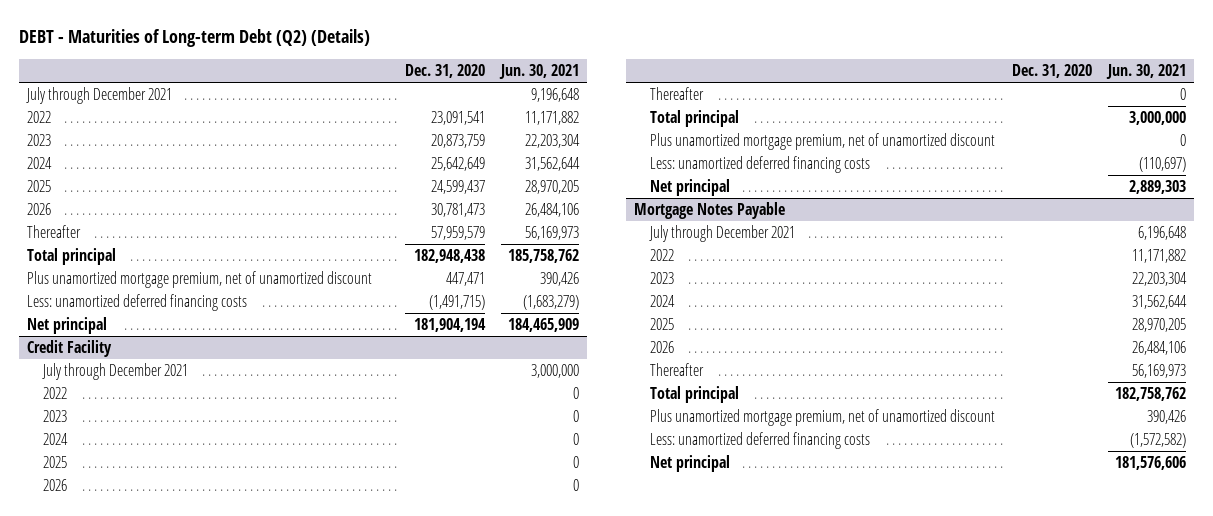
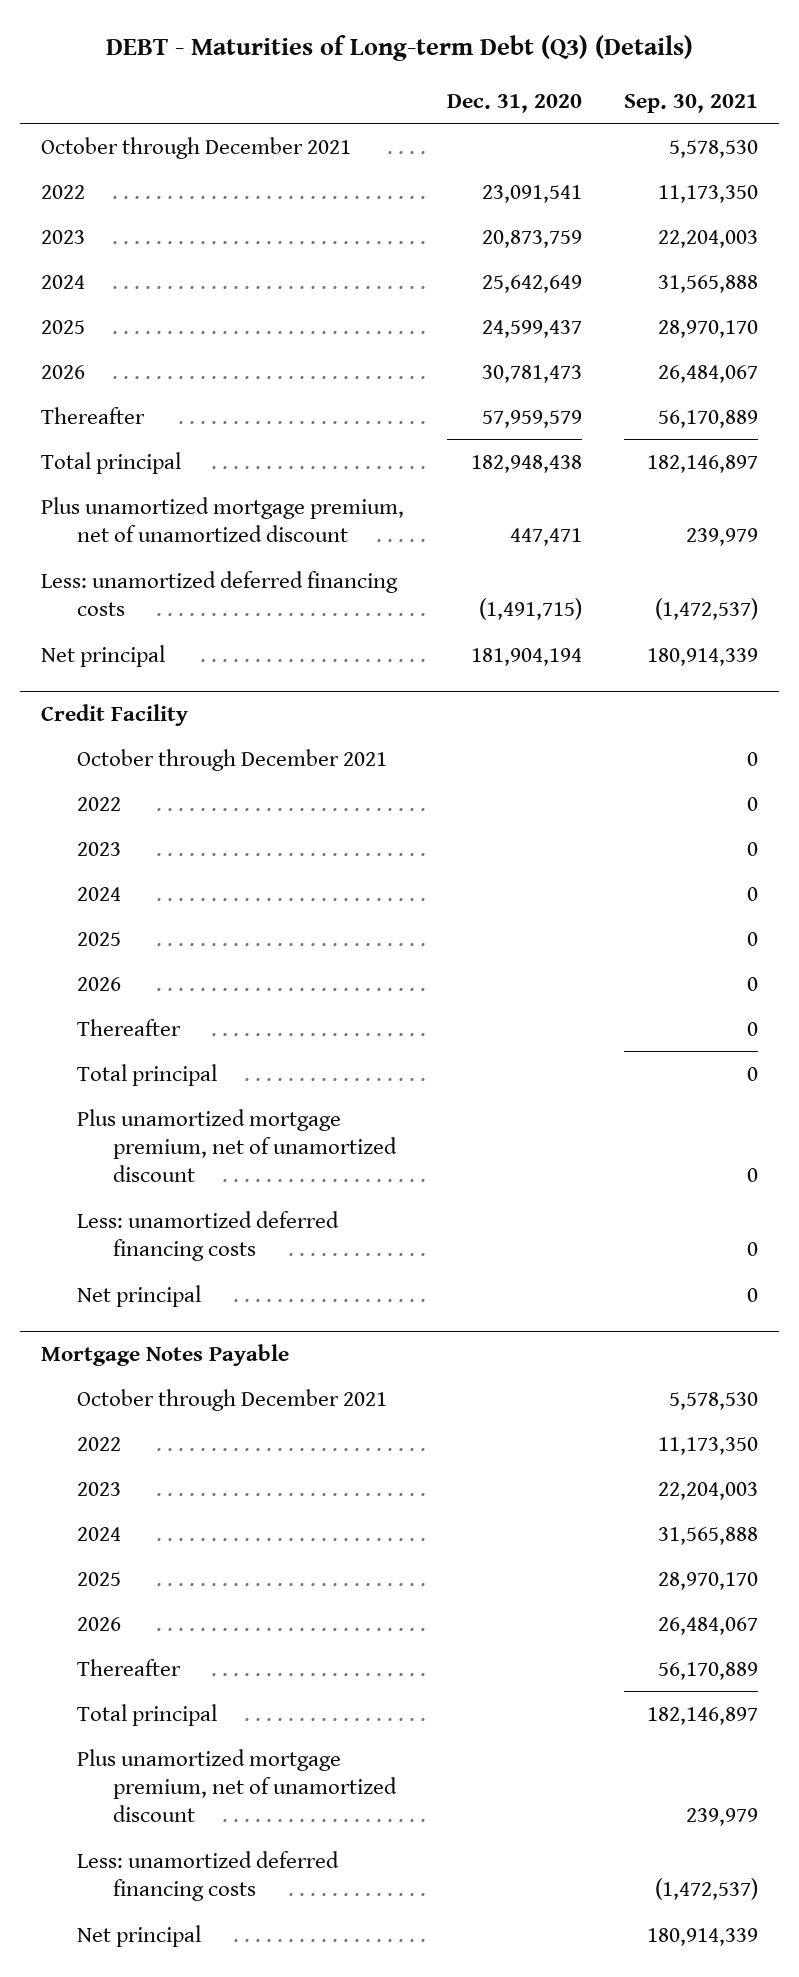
- DEBT - Maturities of Long-term Debt (Q2) (Details)
+ DEBT - Maturities of Long-term Debt (Q3) (Details)
- | Dec. 31, 2020 | Jun. 30, 2021
+ | Dec. 31, 2020 | Sep. 30, 2021
- July through December 2021 | | 9,196,648
+ October through December 2021 | | 5,578,530
@ Credit Facility
- July through December 2021 | | 3,000,000
+ October through December 2021 | | 0
@ Mortgage Notes Payable
- July through December 2021 | | 6,196,648
+ October through December 2021 | | 5,578,530

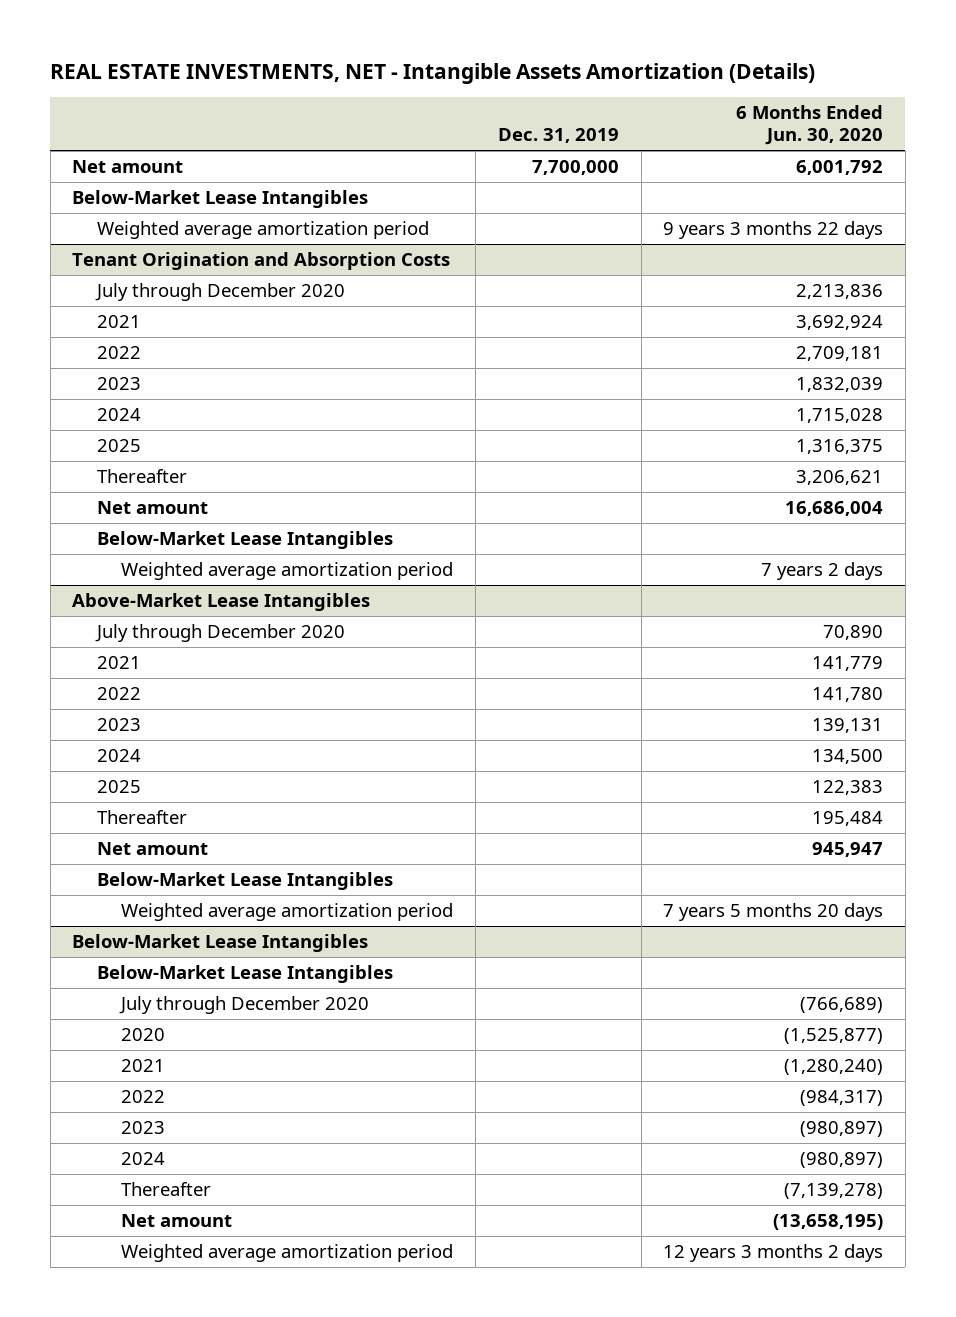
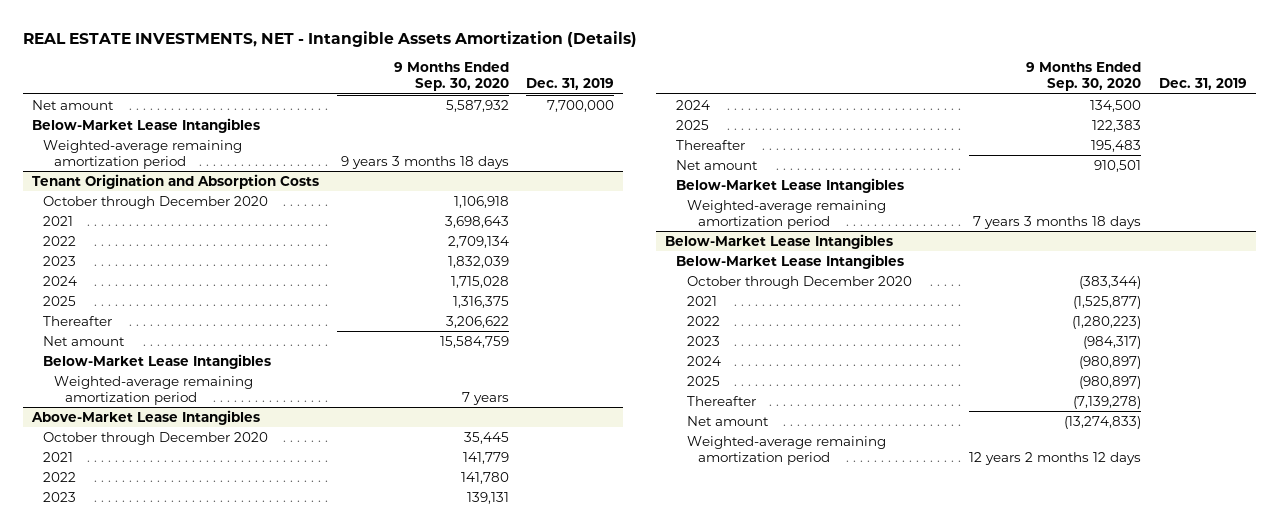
- | Dec. 31, 2019 | 6 Months Ended Jun. 30, 2020
+ | 9 Months Ended Sep. 30, 2020 | Dec. 31, 2019
- Weighted average amortization period | | 9 years 3 months 22 days
+ Weighted-average remaining amortization period | 9 years 3 months 18 days |
@ Tenant Origination and Absorption Costs
- July through December 2020 | | 2,213,836
+ October through December 2020 | 1,106,918 |
- Weighted average amortization period | | 7 years 2 days
+ Weighted-average remaining amortization period | 7 years |
@ Above-Market Lease Intangibles
- July through December 2020 | | 70,890
+ October through December 2020 | 35,445 |
- Weighted average amortization period | | 7 years 5 months 20 days
+ Weighted-average remaining amortization period | 7 years 3 months 18 days |
@ Below-Market Lease Intangibles
- July through December 2020 | | (766,689)
- 2020 | | (1,525,877)
+ October through December 2020 | (383,344) |
+ 2025 | (980,897) |
- Weighted average amortization period | | 12 years 3 months 2 days
+ Weighted-average remaining amortization period | 12 years 2 months 12 days |

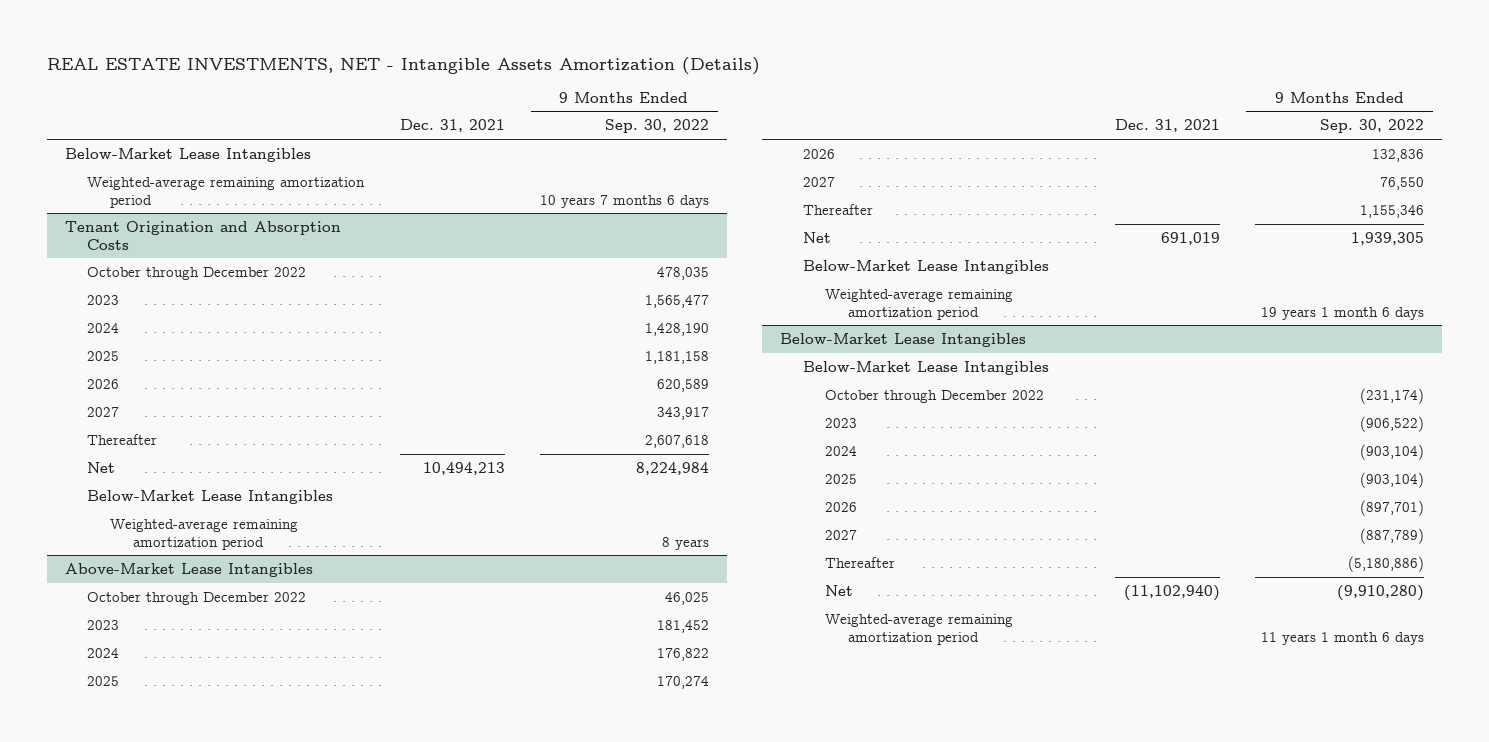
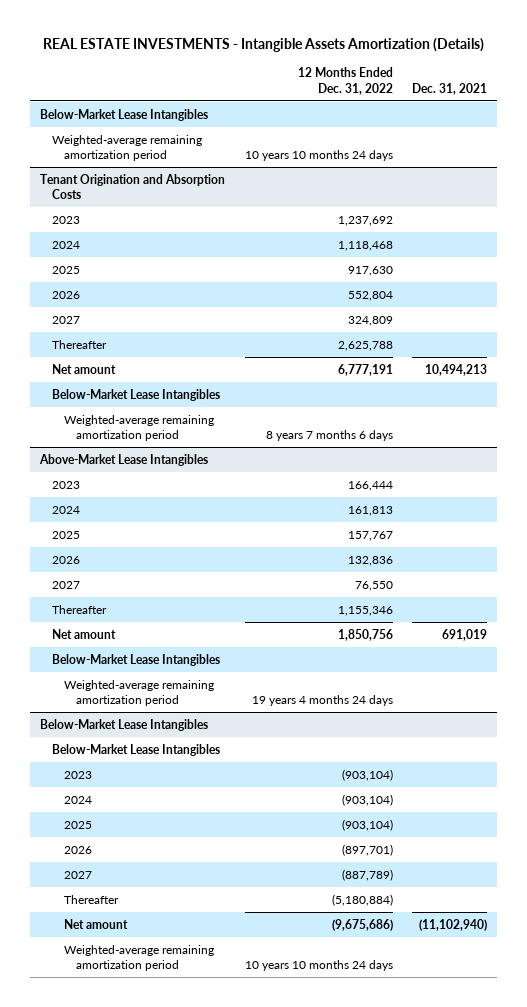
- REAL ESTATE INVESTMENTS, NET - Intangible Assets Amortization (Details)
+ REAL ESTATE INVESTMENTS - Intangible Assets Amortization (Details)
- | Dec. 31, 2021 | 9 Months Ended Sep. 30, 2022
+ | 12 Months Ended Dec. 31, 2022 | Dec. 31, 2021
@ Tenant Origination and Absorption Costs
- October through December 2022 | | 478,035
- Net | 10,494,213 | 8,224,984
+ Net amount | 6,777,191 | 10,494,213
@ Above-Market Lease Intangibles
- October through December 2022 | | 46,025
- Net | 691,019 | 1,939,305
+ Net amount | 1,850,756 | 691,019
@ Below-Market Lease Intangibles
- October through December 2022 | | (231,174)
- Net | (11,102,940) | (9,910,280)
+ Net amount | (9,675,686) | (11,102,940)

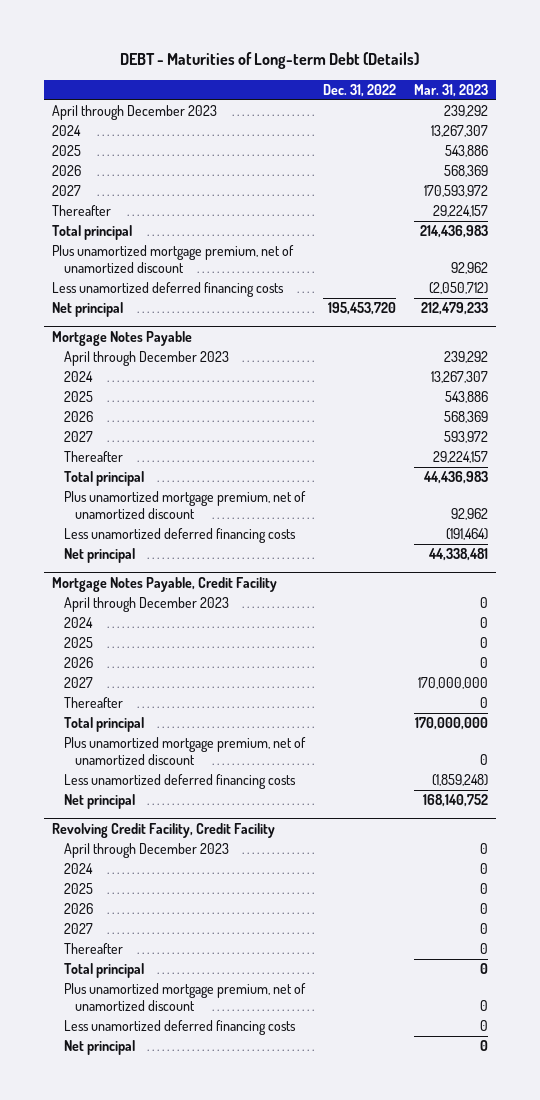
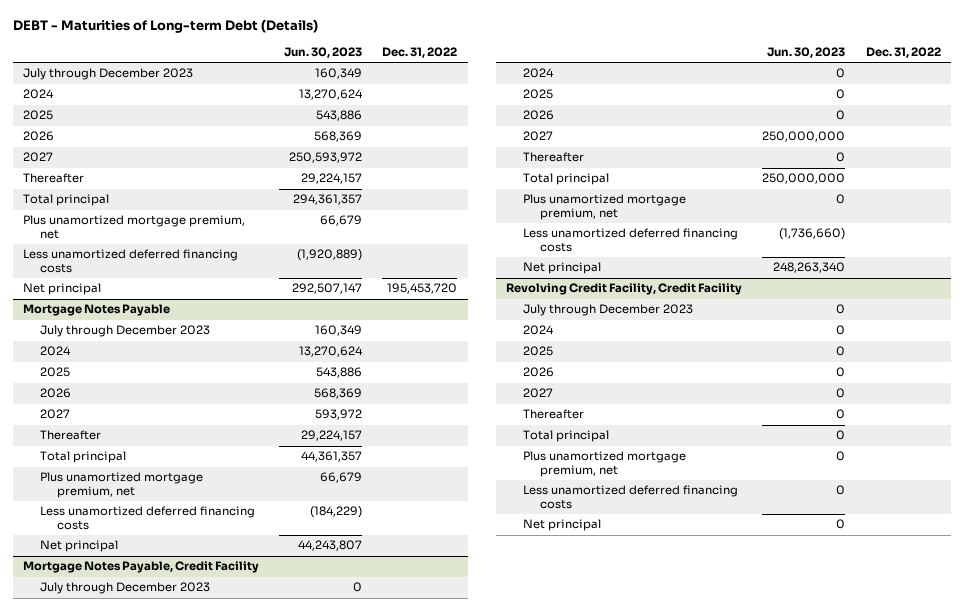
- | Dec. 31, 2022 | Mar. 31, 2023
+ | Jun. 30, 2023 | Dec. 31, 2022
- April through December 2023 | | 239,292
+ July through December 2023 | 160,349 |
- Plus unamortized mortgage premium, net of unamortized discount | | 92,962
+ Plus unamortized mortgage premium, net | 66,679 |
@ Mortgage Notes Payable
- April through December 2023 | | 239,292
+ July through December 2023 | 160,349 |
- Plus unamortized mortgage premium, net of unamortized discount | | 92,962
+ Plus unamortized mortgage premium, net | 66,679 |
@ Mortgage Notes Payable, Credit Facility
- April through December 2023 | | 0
+ July through December 2023 | 0 |
- Plus unamortized mortgage premium, net of unamortized discount | | 0
+ Plus unamortized mortgage premium, net | 0 |
@ Revolving Credit Facility, Credit Facility
- April through December 2023 | | 0
+ July through December 2023 | 0 |
- Plus unamortized mortgage premium, net of unamortized discount | | 0
+ Plus unamortized mortgage premium, net | 0 |

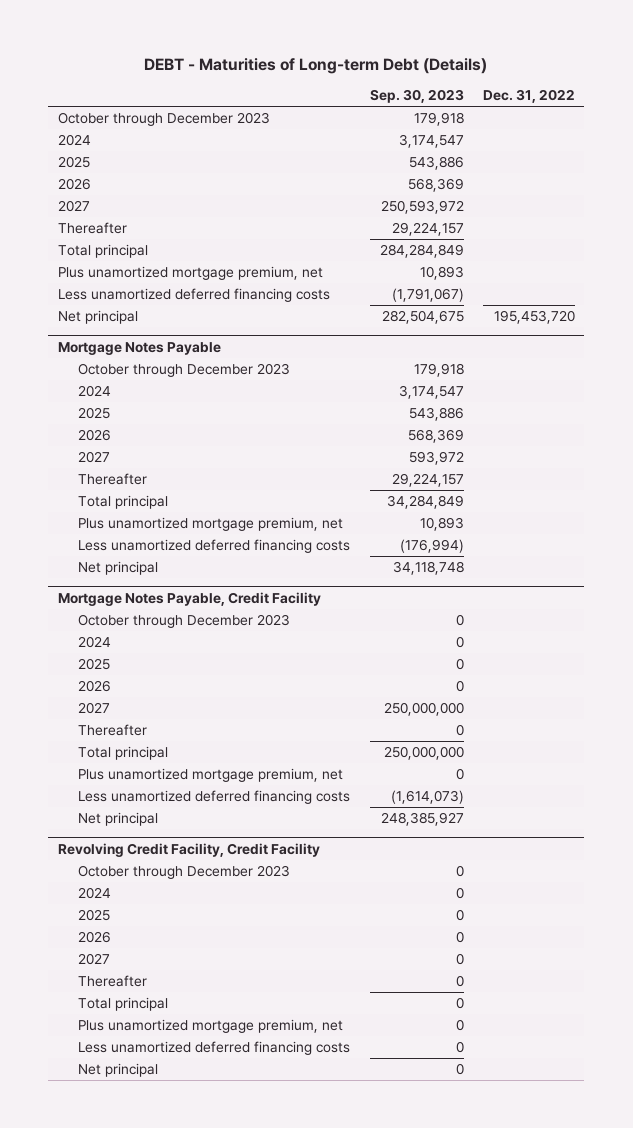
- | Jun. 30, 2023 | Dec. 31, 2022
+ | Sep. 30, 2023 | Dec. 31, 2022
- July through December 2023 | 160,349 |
+ October through December 2023 | 179,918 |
@ Mortgage Notes Payable
- July through December 2023 | 160,349 |
+ October through December 2023 | 179,918 |
@ Mortgage Notes Payable, Credit Facility
- July through December 2023 | 0 |
+ October through December 2023 | 0 |
@ Revolving Credit Facility, Credit Facility
- July through December 2023 | 0 |
+ October through December 2023 | 0 |

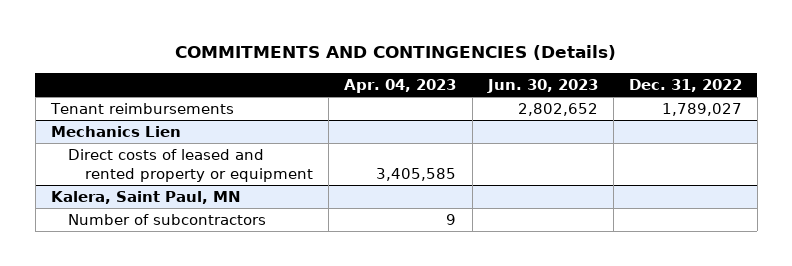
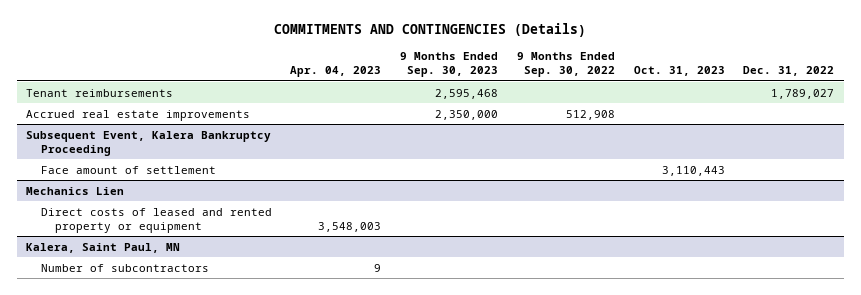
- | Apr. 04, 2023 | Jun. 30, 2023 | Dec. 31, 2022
+ | Apr. 04, 2023 | 9 Months Ended Sep. 30, 2023 | 9 Months Ended Sep. 30, 2022 | Oct. 31, 2023 | Dec. 31, 2022
+ Accrued real estate improvements | | 2,350,000 | 512,908 | |
+ Subsequent Event, Kalera Bankruptcy Proceeding
+ Face amount of settlement | | | | 3,110,443 |
@ Mechanics Lien
- Direct costs of leased and rented property or equipment | 3,405,585 | |
+ Direct costs of leased and rented property or equipment | 3,548,003 | | | |

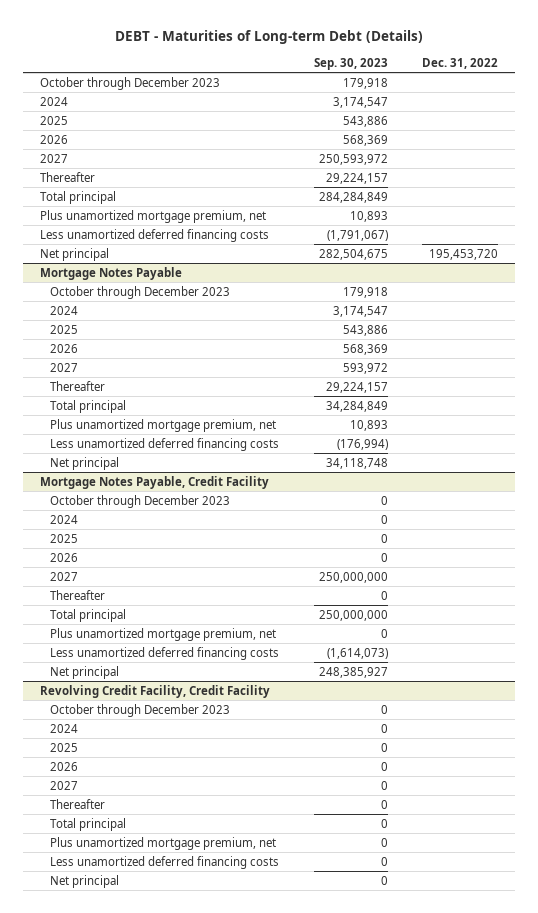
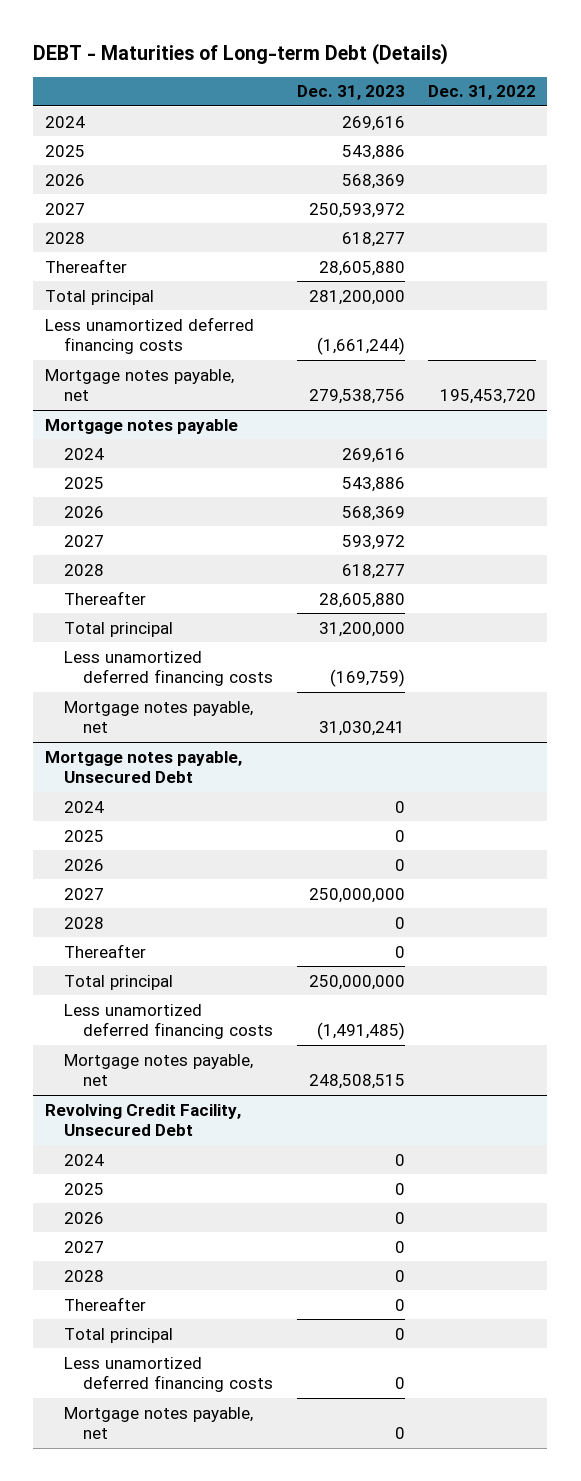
- | Sep. 30, 2023 | Dec. 31, 2022
+ | Dec. 31, 2023 | Dec. 31, 2022
- October through December 2023 | 179,918 |
+ 2028 | 618,277 |
- Plus unamortized mortgage premium, net | 10,893 |
- Net principal | 282,504,675 | 195,453,720
- Mortgage Notes Payable
- October through December 2023 | 179,918 |
+ Mortgage notes payable, net | 279,538,756 | 195,453,720
+ Mortgage notes payable
+ 2028 | 618,277 |
- Plus unamortized mortgage premium, net | 10,893 |
- Net principal | 34,118,748 |
- Mortgage Notes Payable, Credit Facility
- October through December 2023 | 0 |
- 2024 | 0 |
- 2025 | 0 |
- 2026 | 0 |
- 2027 | 250,000,000 |
- Thereafter | 0 |
- Total principal | 250,000,000 |
- Plus unamortized mortgage premium, net | 0 |
- Less unamortized deferred financing costs | (1,614,073) |
- Net principal | 248,385,927 |
- Revolving Credit Facility, Credit Facility
- October through December 2023 | 0 |
+ Mortgage notes payable, net | 31,030,241 |
+ Mortgage notes payable, Unsecured Debt
+ 2024 | 0 |
+ 2025 | 0 |
+ 2026 | 0 |
+ 2027 | 250,000,000 |
+ 2028 | 0 |
+ Thereafter | 0 |
+ Total principal | 250,000,000 |
+ Less unamortized deferred financing costs | (1,491,485) |
+ Mortgage notes payable, net | 248,508,515 |
+ Revolving Credit Facility, Unsecured Debt
+ 2028 | 0 |
- Plus unamortized mortgage premium, net | 0 |
- Net principal | 0 |
+ Mortgage notes payable, net | 0 |

